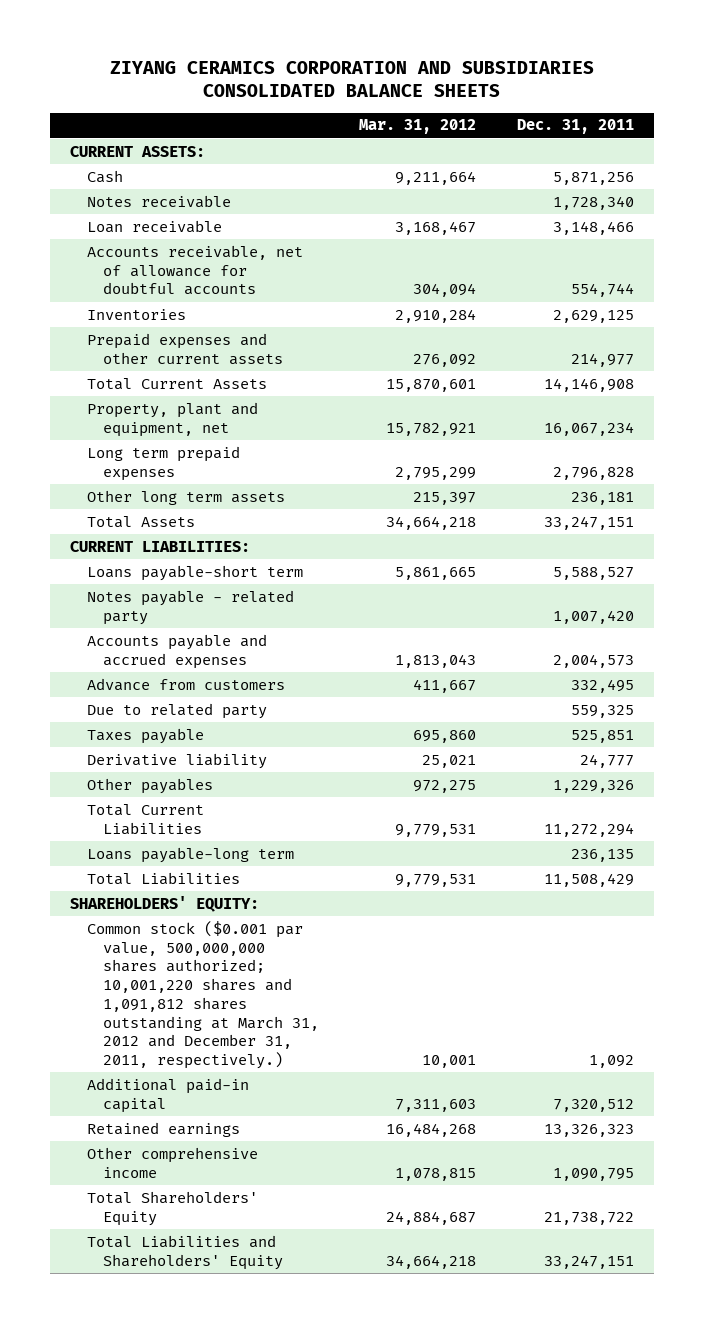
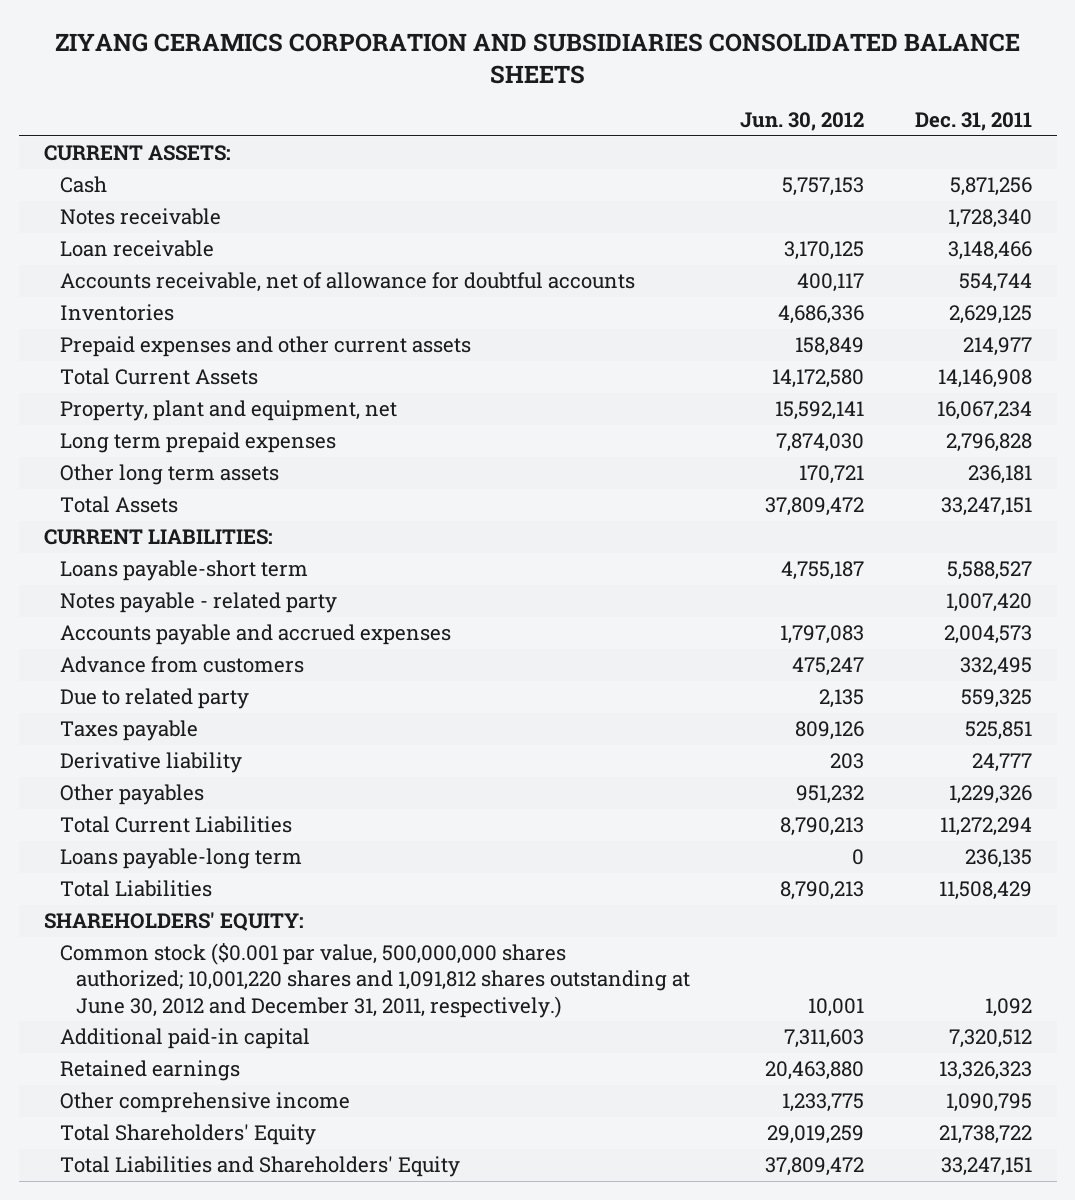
- | Mar. 31, 2012 | Dec. 31, 2011
+ | Jun. 30, 2012 | Dec. 31, 2011
- Common stock ($0.001 par value, 500,000,000 shares authorized; 10,001,220 shares and 1,091,812 shares outstanding at March 31, 2012 and December 31, 2011, respectively.) | 10,001 | 1,092
+ Common stock ($0.001 par value, 500,000,000 shares authorized; 10,001,220 shares and 1,091,812 shares outstanding at June 30, 2012 and December 31, 2011, respectively.) | 10,001 | 1,092

